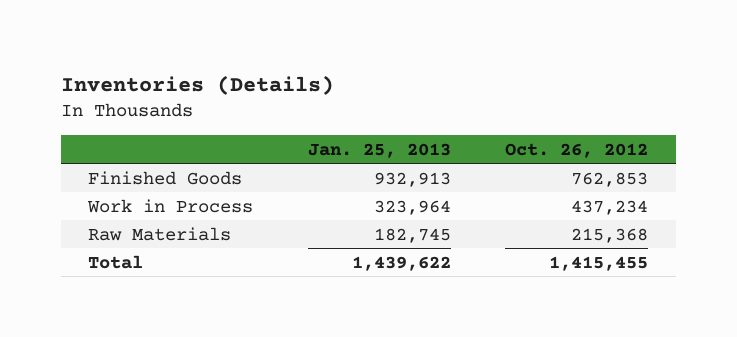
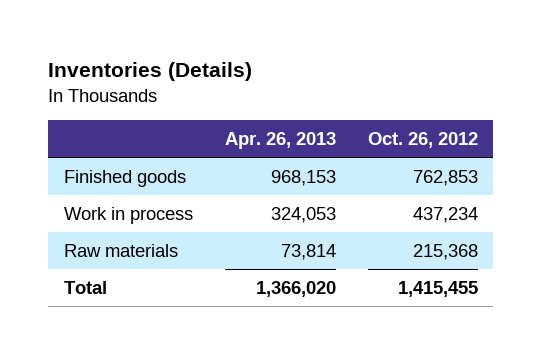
- | Jan. 25, 2013 | Oct. 26, 2012
+ | Apr. 26, 2013 | Oct. 26, 2012
- Finished Goods | 932,913 | 762,853
- Work in Process | 323,964 | 437,234
- Raw Materials | 182,745 | 215,368
+ Finished goods | 968,153 | 762,853
+ Work in process | 324,053 | 437,234
+ Raw materials | 73,814 | 215,368

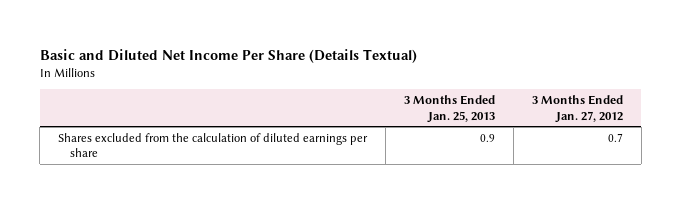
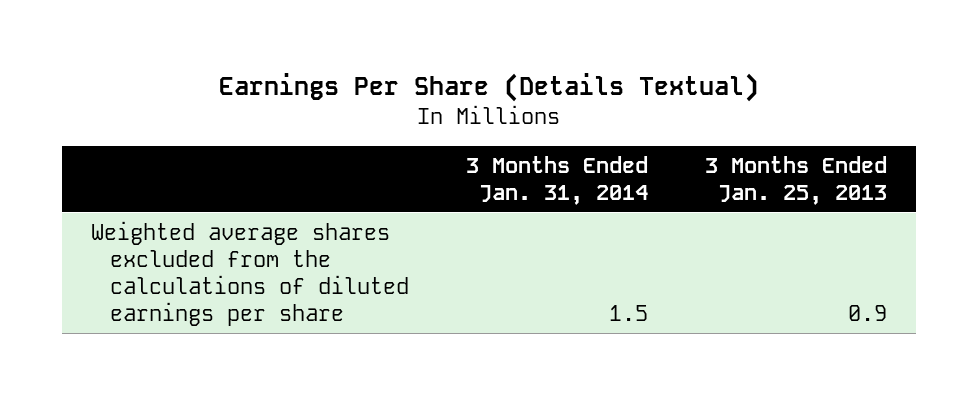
- Basic and Diluted Net Income Per Share (Details Textual)
+ Earnings Per Share (Details Textual)
- | 3 Months Ended Jan. 25, 2013 | 3 Months Ended Jan. 27, 2012
+ | 3 Months Ended Jan. 31, 2014 | 3 Months Ended Jan. 25, 2013
- Shares excluded from the calculation of diluted earnings per share | 0.9 | 0.7
+ Weighted average shares excluded from the calculations of diluted earnings per share | 1.5 | 0.9

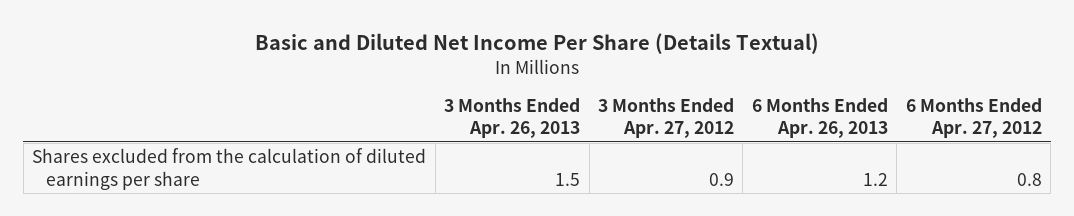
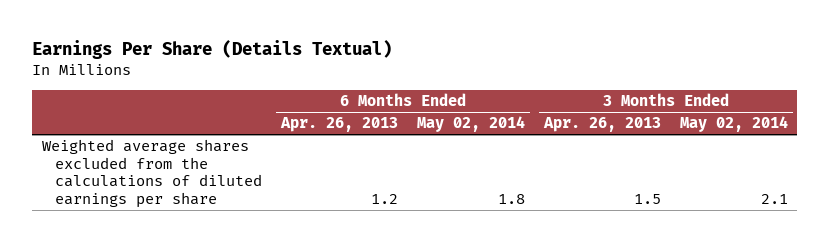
- Basic and Diluted Net Income Per Share (Details Textual)
+ Earnings Per Share (Details Textual)
- | 3 Months Ended Apr. 26, 2013 | 3 Months Ended Apr. 27, 2012 | 6 Months Ended Apr. 26, 2013 | 6 Months Ended Apr. 27, 2012
+ | 6 Months Ended Apr. 26, 2013 | 6 Months Ended May 02, 2014 | 3 Months Ended Apr. 26, 2013 | 3 Months Ended May 02, 2014
- Shares excluded from the calculation of diluted earnings per share | 1.5 | 0.9 | 1.2 | 0.8
+ Weighted average shares excluded from the calculations of diluted earnings per share | 1.2 | 1.8 | 1.5 | 2.1

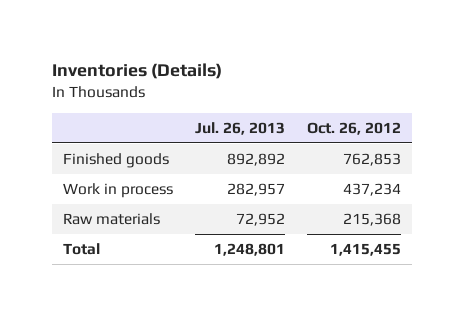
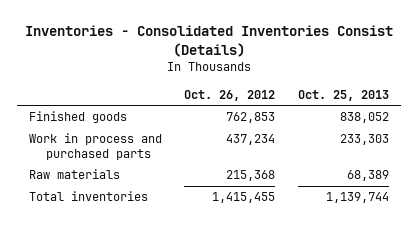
- Inventories (Details)
+ Inventories - Consolidated Inventories Consist (Details)
- | Jul. 26, 2013 | Oct. 26, 2012
+ | Oct. 26, 2012 | Oct. 25, 2013
- Work in process | 282,957 | 437,234
+ Work in process and purchased parts | 437,234 | 233,303
- Total | 1,248,801 | 1,415,455
+ Total inventories | 1,415,455 | 1,139,744

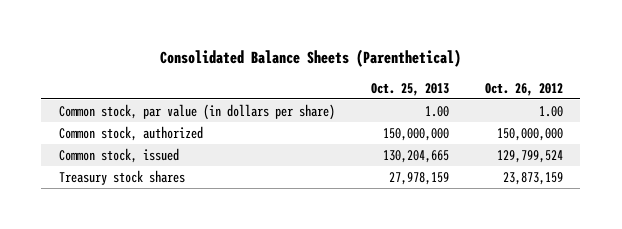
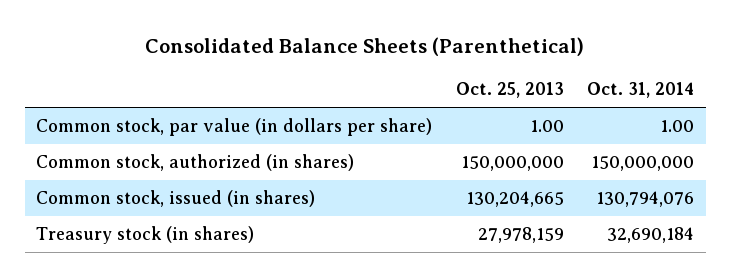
- | Oct. 25, 2013 | Oct. 26, 2012
+ | Oct. 25, 2013 | Oct. 31, 2014
- Common stock, authorized | 150,000,000 | 150,000,000
- Common stock, issued | 130,204,665 | 129,799,524
- Treasury stock shares | 27,978,159 | 23,873,159
+ Common stock, authorized (in shares) | 150,000,000 | 150,000,000
+ Common stock, issued (in shares) | 130,204,665 | 130,794,076
+ Treasury stock (in shares) | 27,978,159 | 32,690,184

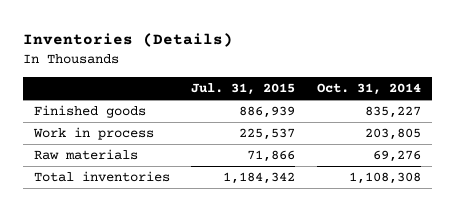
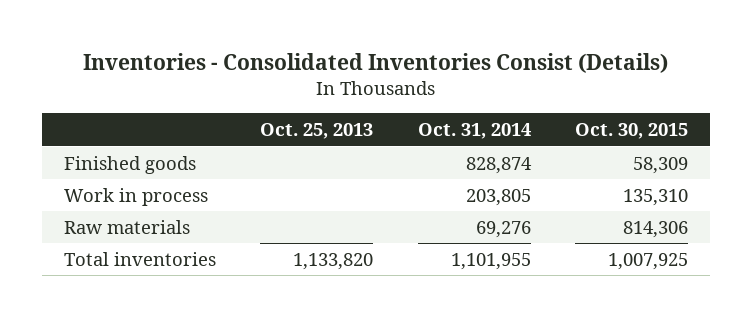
- Inventories (Details)
+ Inventories - Consolidated Inventories Consist (Details)
- | Jul. 31, 2015 | Oct. 31, 2014
+ | Oct. 25, 2013 | Oct. 31, 2014 | Oct. 30, 2015
- Finished goods | 886,939 | 835,227
+ Finished goods | | 828,874 | 58,309
- Total inventories | 1,184,342 | 1,108,308
+ Total inventories | 1,133,820 | 1,101,955 | 1,007,925

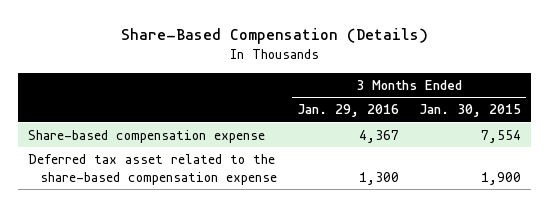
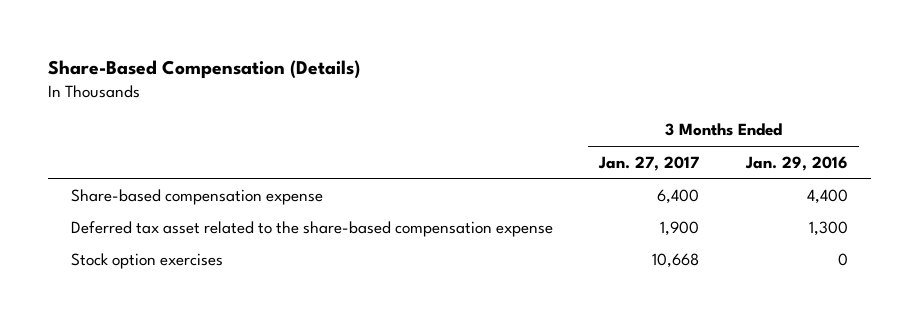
- | 3 Months Ended Jan. 29, 2016 | 3 Months Ended Jan. 30, 2015
+ | 3 Months Ended Jan. 27, 2017 | 3 Months Ended Jan. 29, 2016
- Share-based compensation expense | 4,367 | 7,554
+ Share-based compensation expense | 6,400 | 4,400
+ Stock option exercises | 10,668 | 0

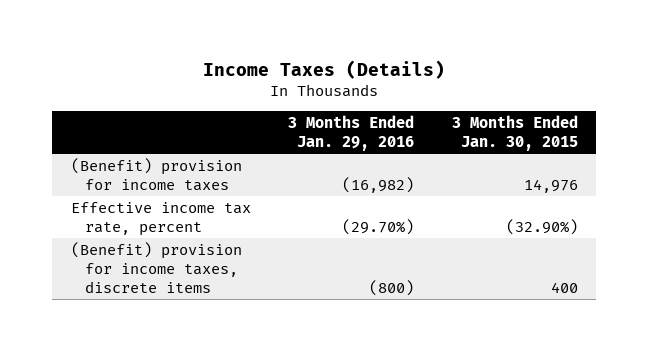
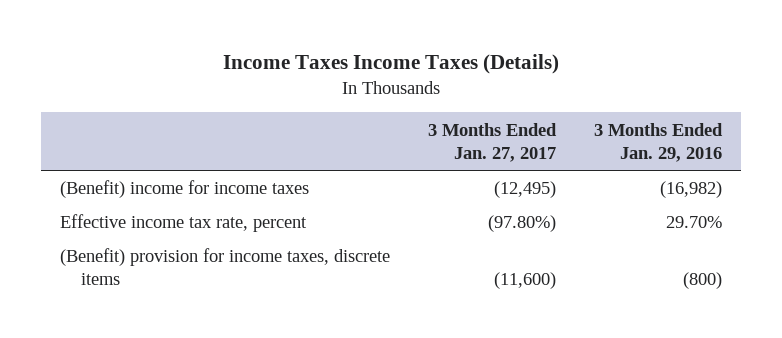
- Income Taxes (Details)
+ Income Taxes Income Taxes (Details)
- | 3 Months Ended Jan. 29, 2016 | 3 Months Ended Jan. 30, 2015
+ | 3 Months Ended Jan. 27, 2017 | 3 Months Ended Jan. 29, 2016
- (Benefit) provision for income taxes | (16,982) | 14,976
- Effective income tax rate, percent | (29.70%) | (32.90%)
+ (Benefit) income for income taxes | (12,495) | (16,982)
+ Effective income tax rate, percent | (97.80%) | 29.70%

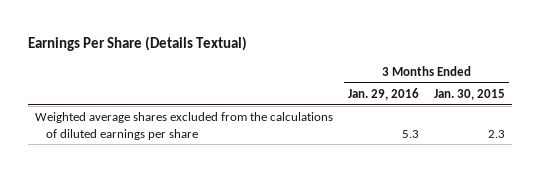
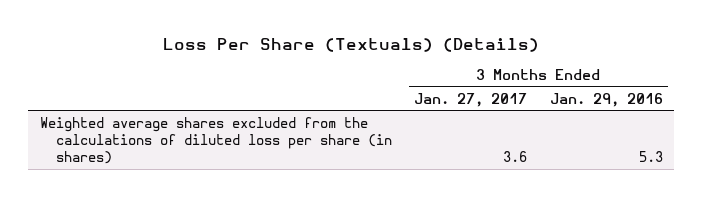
- Earnings Per Share (Details Textual)
+ Loss Per Share (Textuals) (Details)
- | 3 Months Ended Jan. 29, 2016 | 3 Months Ended Jan. 30, 2015
+ | 3 Months Ended Jan. 27, 2017 | 3 Months Ended Jan. 29, 2016
- Weighted average shares excluded from the calculations of diluted earnings per share | 5.3 | 2.3
+ Weighted average shares excluded from the calculations of diluted loss per share (in shares) | 3.6 | 5.3

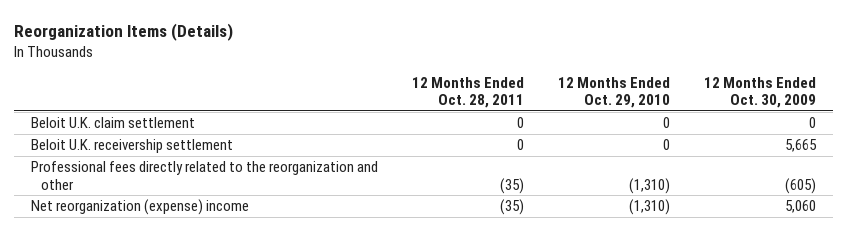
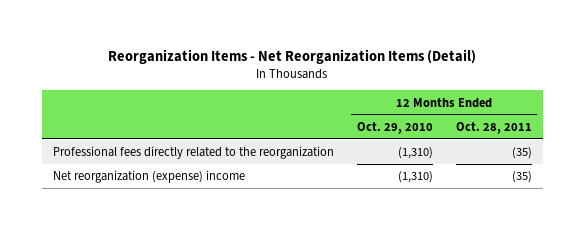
- Reorganization Items (Details)
+ Reorganization Items - Net Reorganization Items (Detail)
- | 12 Months Ended Oct. 28, 2011 | 12 Months Ended Oct. 29, 2010 | 12 Months Ended Oct. 30, 2009
+ | 12 Months Ended Oct. 29, 2010 | 12 Months Ended Oct. 28, 2011
- Beloit U.K. claim settlement | 0 | 0 | 0
- Beloit U.K. receivership settlement | 0 | 0 | 5,665
- Professional fees directly related to the reorganization and other | (35) | (1,310) | (605)
+ Professional fees directly related to the reorganization | (1,310) | (35)

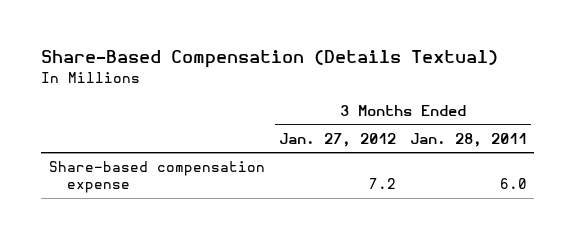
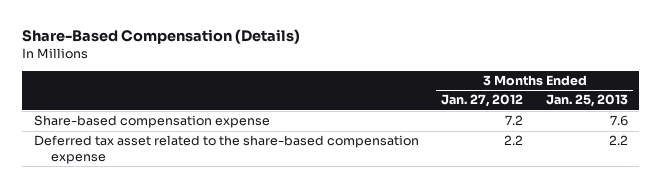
- Share-Based Compensation (Details Textual)
+ Share-Based Compensation (Details)
- | 3 Months Ended Jan. 27, 2012 | 3 Months Ended Jan. 28, 2011
+ | 3 Months Ended Jan. 27, 2012 | 3 Months Ended Jan. 25, 2013
+ Deferred tax asset related to the share-based compensation expense | 2.2 | 2.2

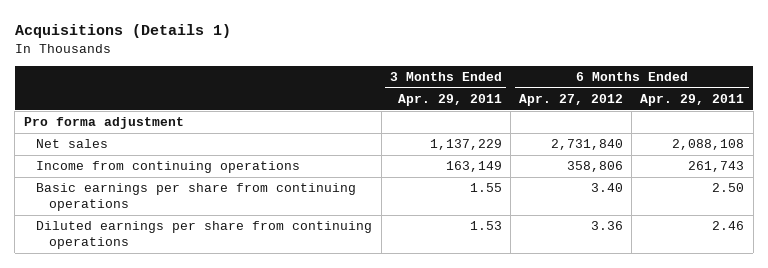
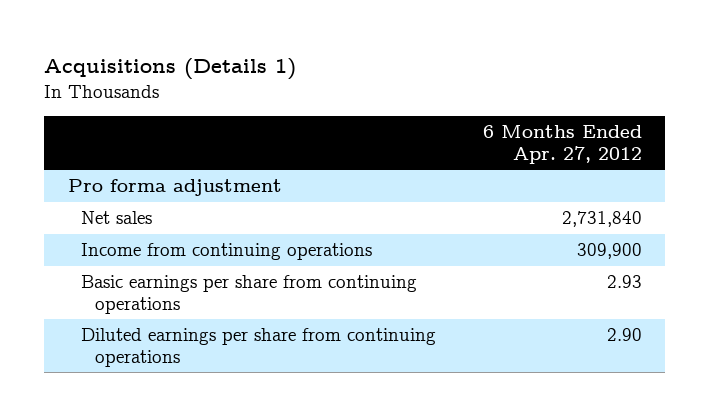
- | 3 Months Ended Apr. 29, 2011 | 6 Months Ended Apr. 27, 2012 | 6 Months Ended Apr. 29, 2011
+ | 6 Months Ended Apr. 27, 2012
- Income from continuing operations | 163,149 | 358,806 | 261,743
- Basic earnings per share from continuing operations | 1.55 | 3.40 | 2.50
- Diluted earnings per share from continuing operations | 1.53 | 3.36 | 2.46
+ Income from continuing operations | 309,900
+ Basic earnings per share from continuing operations | 2.93
+ Diluted earnings per share from continuing operations | 2.90

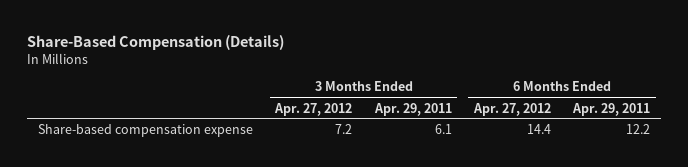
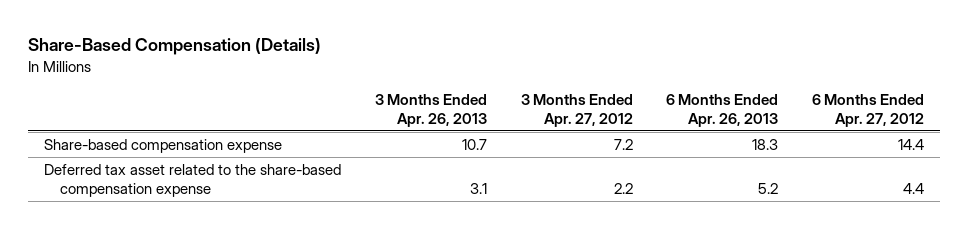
- | 3 Months Ended Apr. 27, 2012 | 3 Months Ended Apr. 29, 2011 | 6 Months Ended Apr. 27, 2012 | 6 Months Ended Apr. 29, 2011
+ | 3 Months Ended Apr. 26, 2013 | 3 Months Ended Apr. 27, 2012 | 6 Months Ended Apr. 26, 2013 | 6 Months Ended Apr. 27, 2012
+ Deferred tax asset related to the share-based compensation expense | 3.1 | 2.2 | 5.2 | 4.4

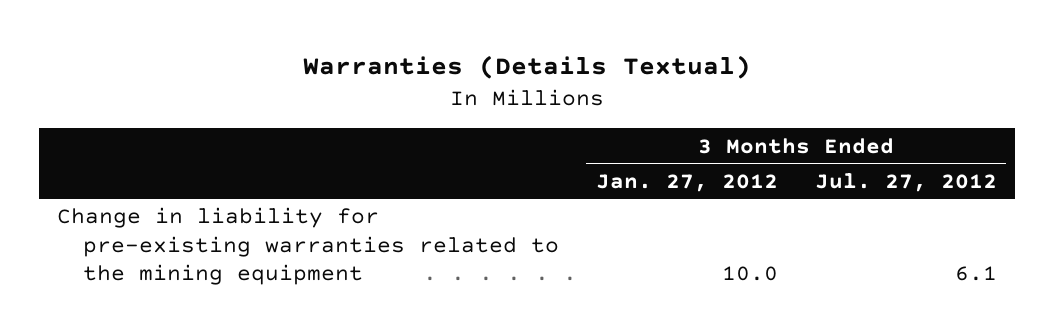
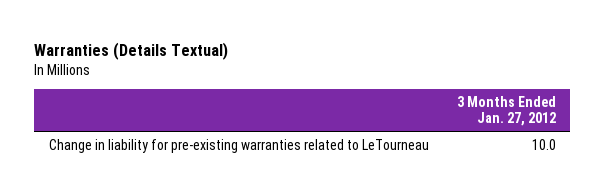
- | 3 Months Ended Jan. 27, 2012 | 3 Months Ended Jul. 27, 2012
+ | 3 Months Ended Jan. 27, 2012
- Change in liability for pre-existing warranties related to the mining equipment | 10.0 | 6.1
+ Change in liability for pre-existing warranties related to LeTourneau | 10.0

